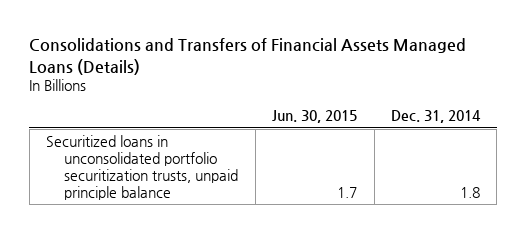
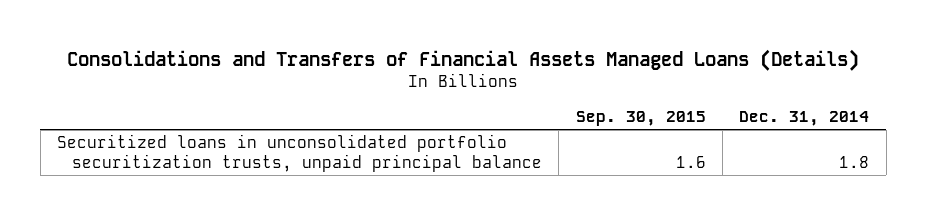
- | Jun. 30, 2015 | Dec. 31, 2014
+ | Sep. 30, 2015 | Dec. 31, 2014
- Securitized loans in unconsolidated portfolio securitization trusts, unpaid principle balance | 1.7 | 1.8
+ Securitized loans in unconsolidated portfolio securitization trusts, unpaid principal balance | 1.6 | 1.8

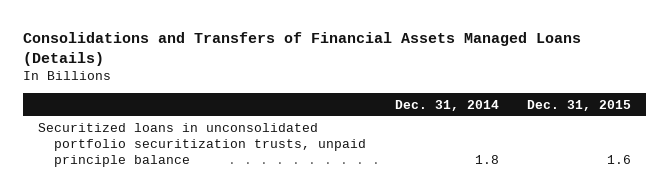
- | Sep. 30, 2015 | Dec. 31, 2014
+ | Dec. 31, 2014 | Dec. 31, 2015
- Securitized loans in unconsolidated portfolio securitization trusts, unpaid principal balance | 1.6 | 1.8
+ Securitized loans in unconsolidated portfolio securitization trusts, unpaid principle balance | 1.8 | 1.6

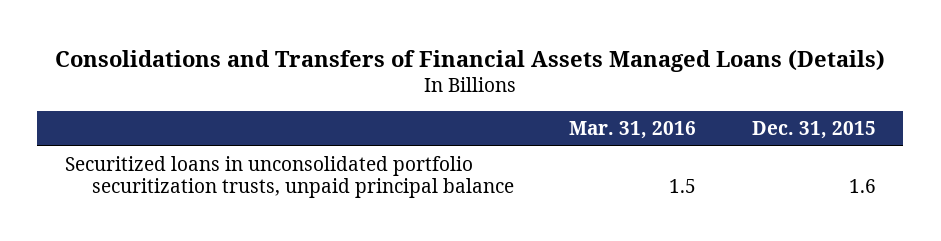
- | Dec. 31, 2014 | Dec. 31, 2015
+ | Mar. 31, 2016 | Dec. 31, 2015
- Securitized loans in unconsolidated portfolio securitization trusts, unpaid principle balance | 1.8 | 1.6
+ Securitized loans in unconsolidated portfolio securitization trusts, unpaid principal balance | 1.5 | 1.6

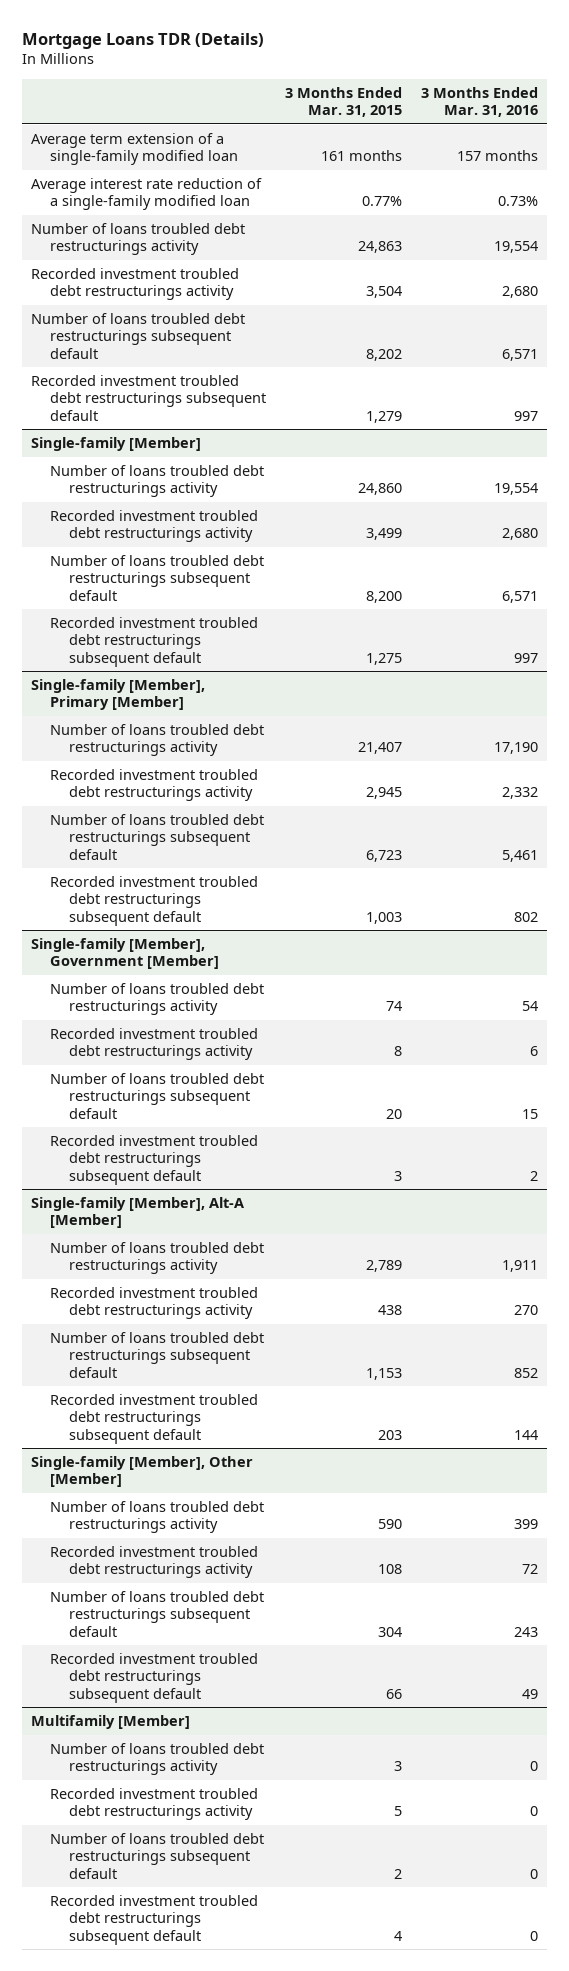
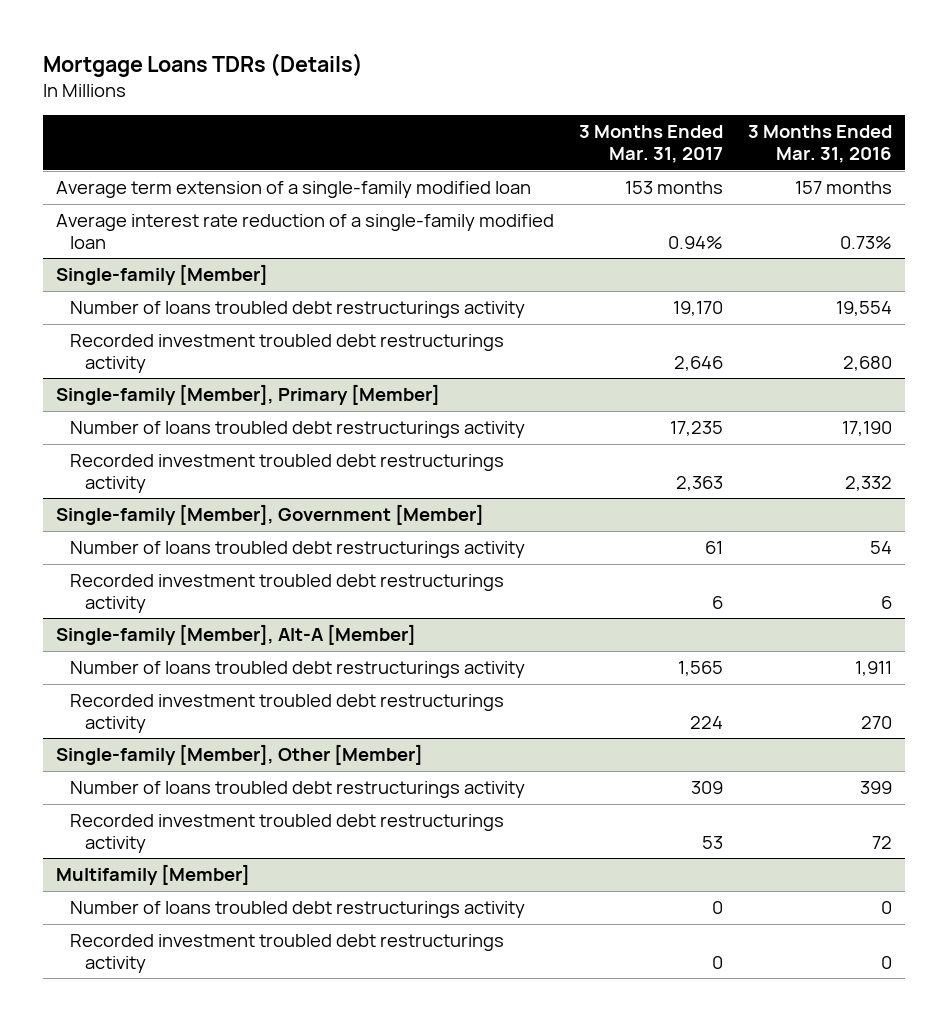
- Mortgage Loans TDR (Details)
+ Mortgage Loans TDRs (Details)
- | 3 Months Ended Mar. 31, 2015 | 3 Months Ended Mar. 31, 2016
+ | 3 Months Ended Mar. 31, 2017 | 3 Months Ended Mar. 31, 2016
- Number of loans troubled debt restructurings activity | 24,863 | 19,554
- Recorded investment troubled debt restructurings activity | 3,504 | 2,680
- Number of loans troubled debt restructurings subsequent default | 8,202 | 6,571
- Recorded investment troubled debt restructurings subsequent default | 1,279 | 997
@ Single-family [Member]
- Number of loans troubled debt restructurings subsequent default | 8,200 | 6,571
- Recorded investment troubled debt restructurings subsequent default | 1,275 | 997
@ Single-family [Member], Primary [Member]
- Number of loans troubled debt restructurings subsequent default | 6,723 | 5,461
- Recorded investment troubled debt restructurings subsequent default | 1,003 | 802
@ Single-family [Member], Government [Member]
- Number of loans troubled debt restructurings subsequent default | 20 | 15
- Recorded investment troubled debt restructurings subsequent default | 3 | 2
@ Single-family [Member], Alt-A [Member]
- Number of loans troubled debt restructurings subsequent default | 1,153 | 852
- Recorded investment troubled debt restructurings subsequent default | 203 | 144
@ Single-family [Member], Other [Member]
- Number of loans troubled debt restructurings subsequent default | 304 | 243
- Recorded investment troubled debt restructurings subsequent default | 66 | 49
@ Multifamily [Member]
- Number of loans troubled debt restructurings subsequent default | 2 | 0
- Recorded investment troubled debt restructurings subsequent default | 4 | 0

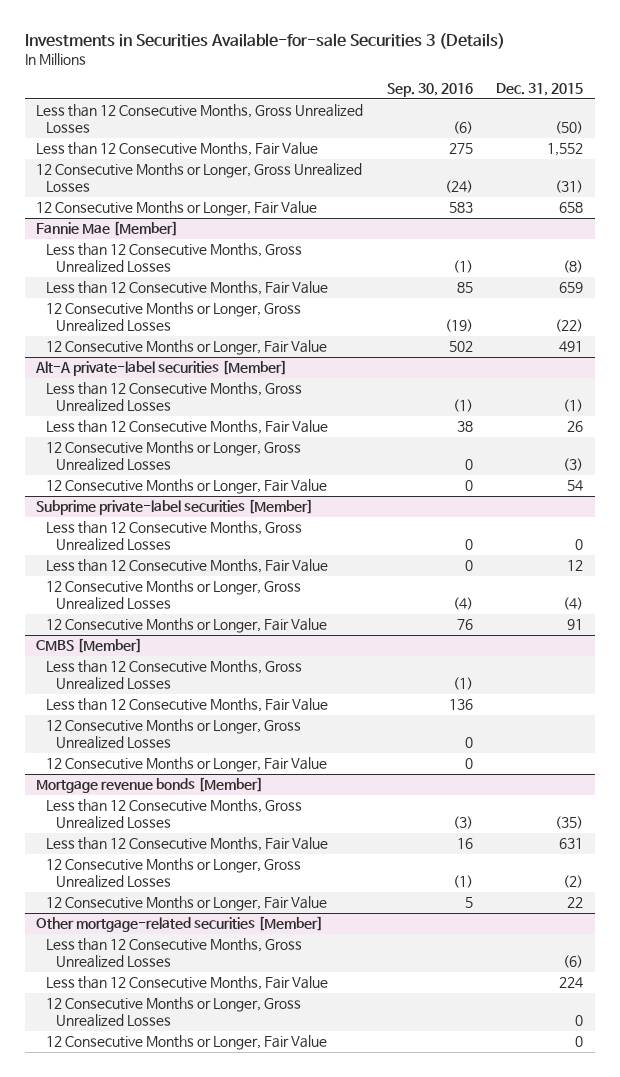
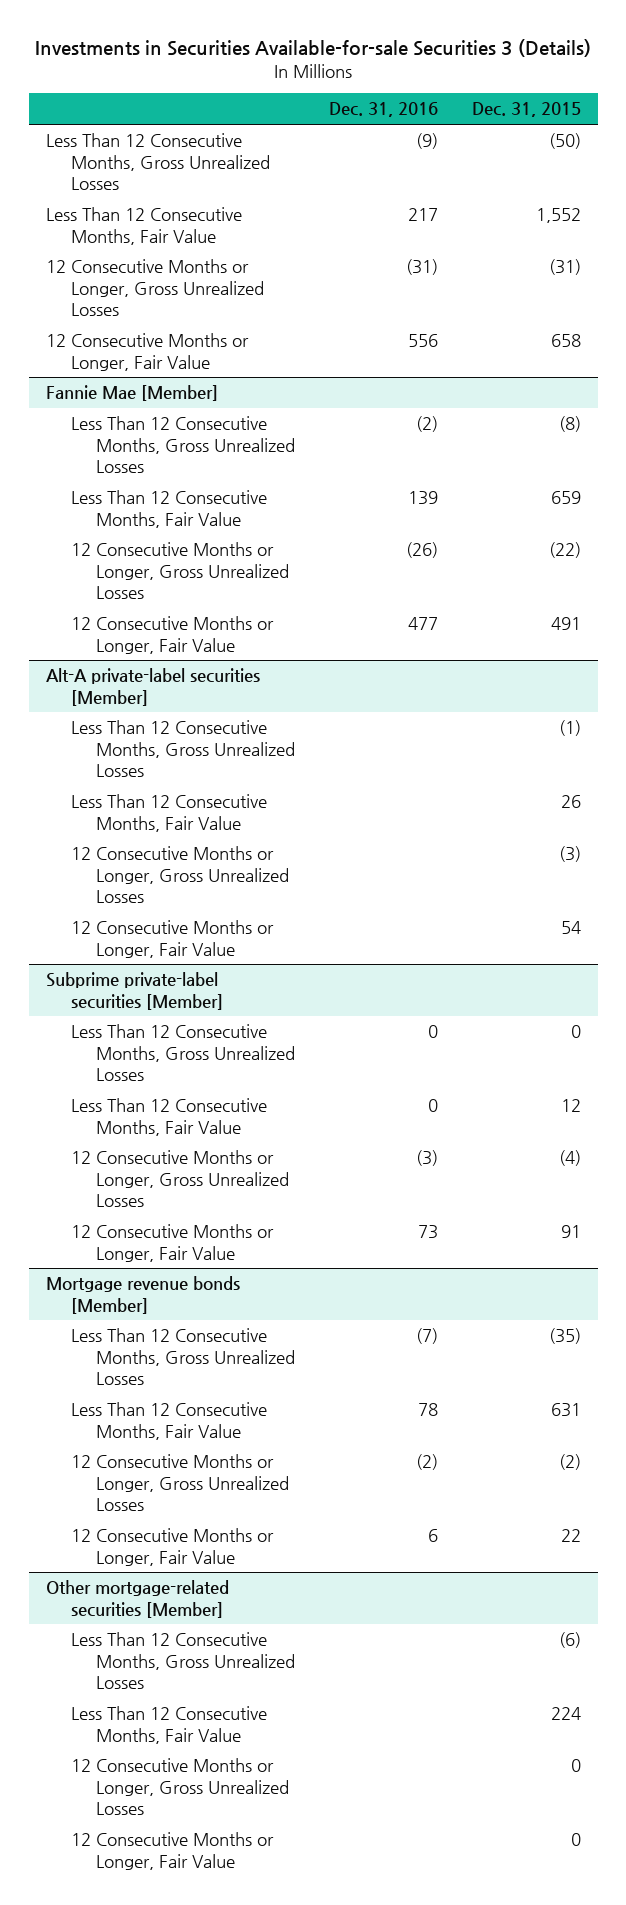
- | Sep. 30, 2016 | Dec. 31, 2015
+ | Dec. 31, 2016 | Dec. 31, 2015
- Less than 12 Consecutive Months, Gross Unrealized Losses | (6) | (50)
- Less than 12 Consecutive Months, Fair Value | 275 | 1,552
+ Less Than 12 Consecutive Months, Gross Unrealized Losses | (9) | (50)
+ Less Than 12 Consecutive Months, Fair Value | 217 | 1,552
@ Fannie Mae [Member]
- Less than 12 Consecutive Months, Gross Unrealized Losses | (1) | (8)
- Less than 12 Consecutive Months, Fair Value | 85 | 659
+ Less Than 12 Consecutive Months, Gross Unrealized Losses | (2) | (8)
+ Less Than 12 Consecutive Months, Fair Value | 139 | 659
@ Alt-A private-label securities [Member]
- Less than 12 Consecutive Months, Gross Unrealized Losses | (1) | (1)
- Less than 12 Consecutive Months, Fair Value | 38 | 26
+ Less Than 12 Consecutive Months, Gross Unrealized Losses | | (1)
+ Less Than 12 Consecutive Months, Fair Value | | 26
@ Subprime private-label securities [Member]
- Less than 12 Consecutive Months, Gross Unrealized Losses | 0 | 0
- Less than 12 Consecutive Months, Fair Value | 0 | 12
+ Less Than 12 Consecutive Months, Gross Unrealized Losses | 0 | 0
+ Less Than 12 Consecutive Months, Fair Value | 0 | 12
- CMBS [Member]
- Less than 12 Consecutive Months, Gross Unrealized Losses | (1) |
- Less than 12 Consecutive Months, Fair Value | 136 |
- 12 Consecutive Months or Longer, Gross Unrealized Losses | 0 |
- 12 Consecutive Months or Longer, Fair Value | 0 |
@ Mortgage revenue bonds [Member]
- Less than 12 Consecutive Months, Gross Unrealized Losses | (3) | (35)
- Less than 12 Consecutive Months, Fair Value | 16 | 631
+ Less Than 12 Consecutive Months, Gross Unrealized Losses | (7) | (35)
+ Less Than 12 Consecutive Months, Fair Value | 78 | 631
@ Other mortgage-related securities [Member]
- Less than 12 Consecutive Months, Gross Unrealized Losses | | (6)
- Less than 12 Consecutive Months, Fair Value | | 224
+ Less Than 12 Consecutive Months, Gross Unrealized Losses | | (6)
+ Less Than 12 Consecutive Months, Fair Value | | 224

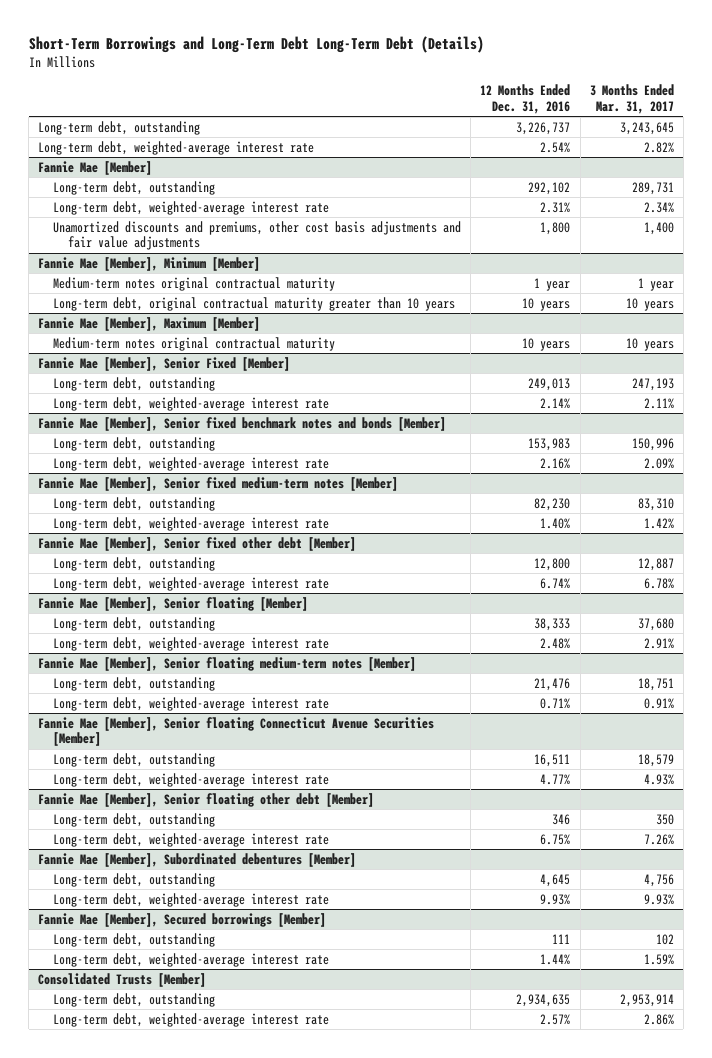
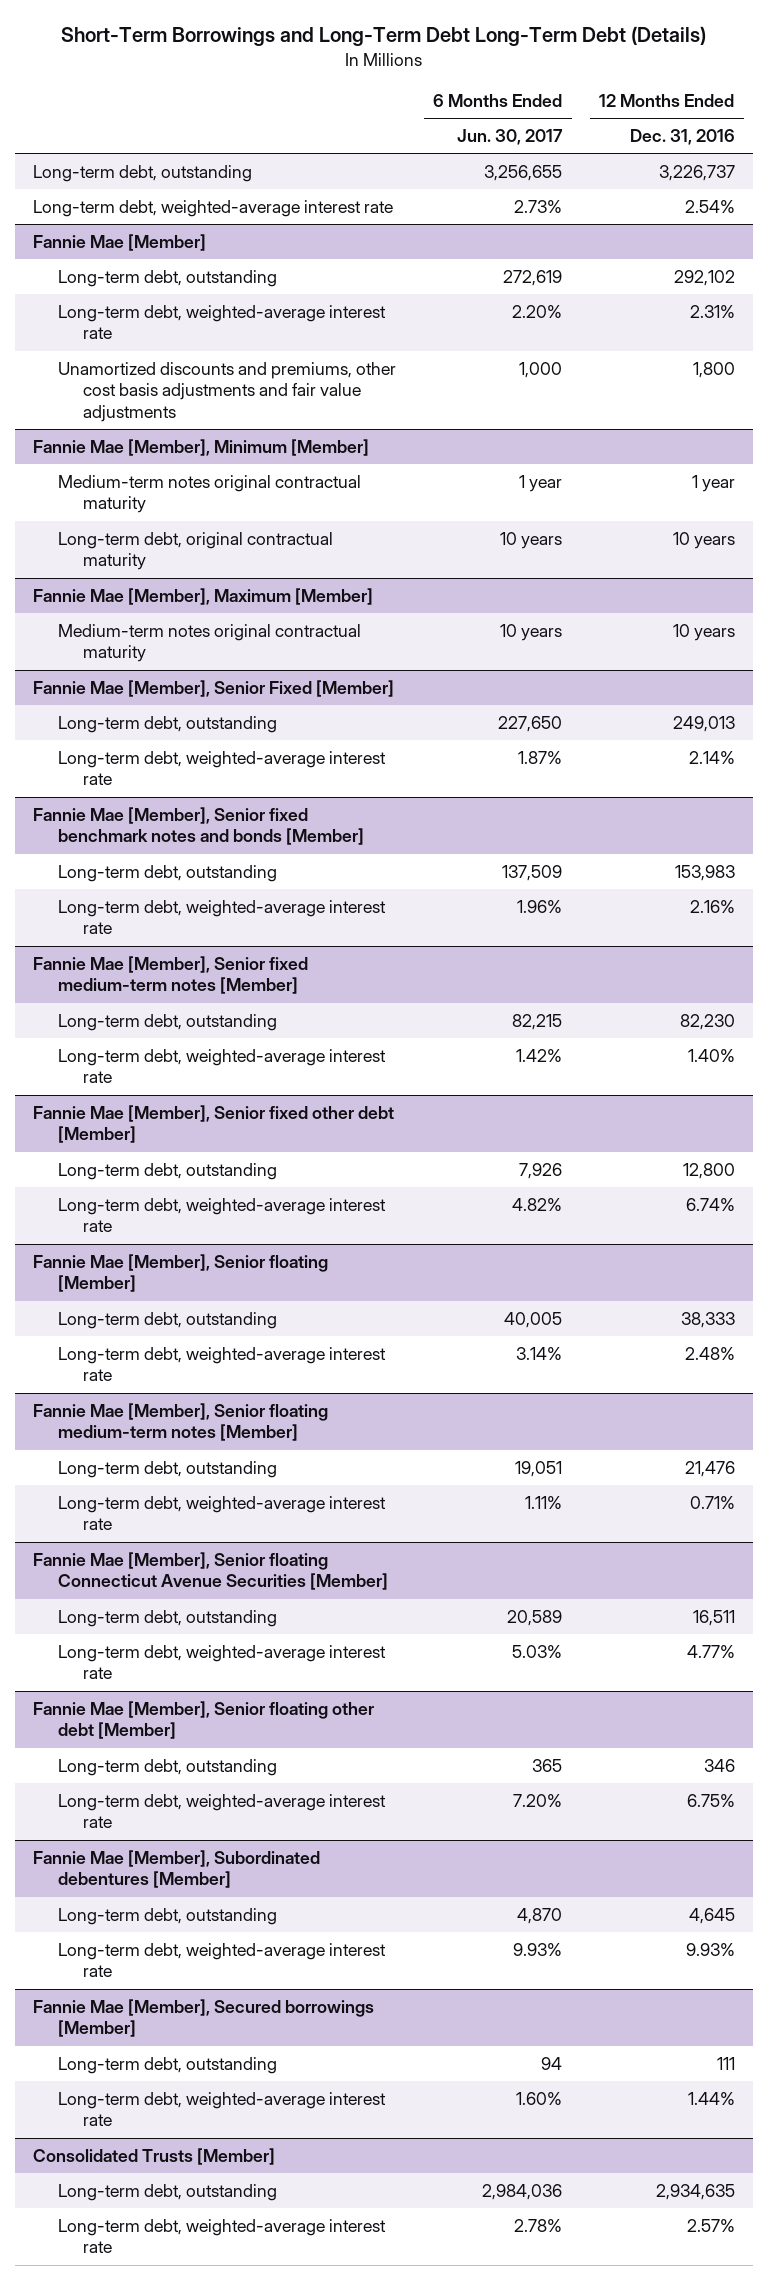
- | 12 Months Ended Dec. 31, 2016 | 3 Months Ended Mar. 31, 2017
+ | 6 Months Ended Jun. 30, 2017 | 12 Months Ended Dec. 31, 2016
@ Fannie Mae [Member], Minimum [Member]
- Long-term debt, original contractual maturity greater than 10 years | 10 years | 10 years
+ Long-term debt, original contractual maturity | 10 years | 10 years

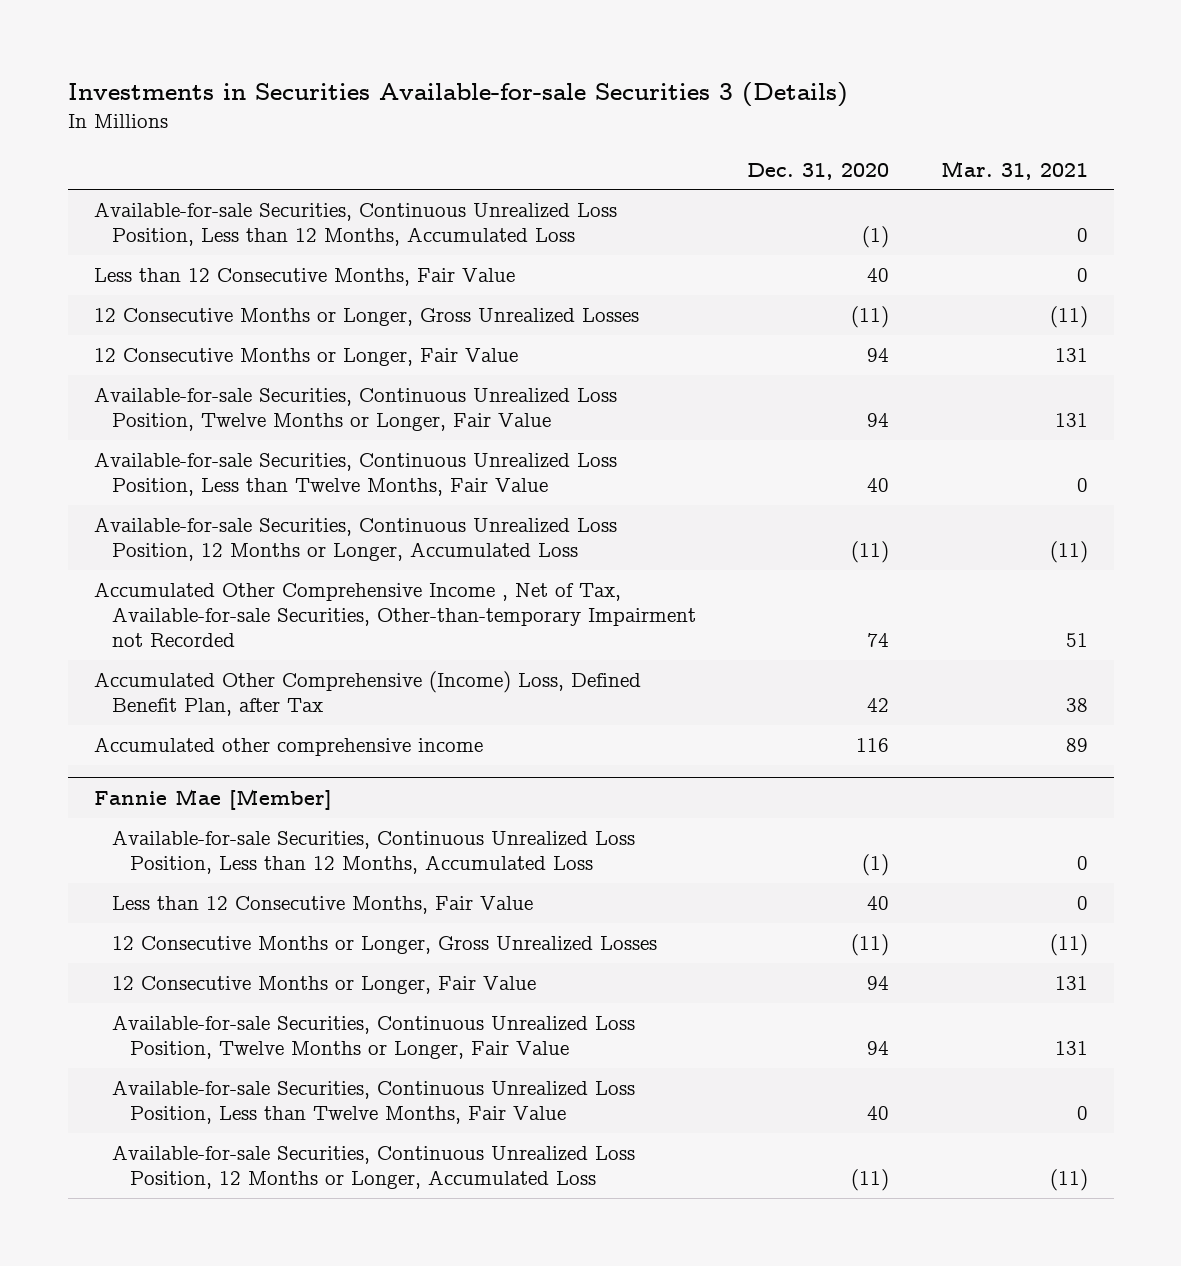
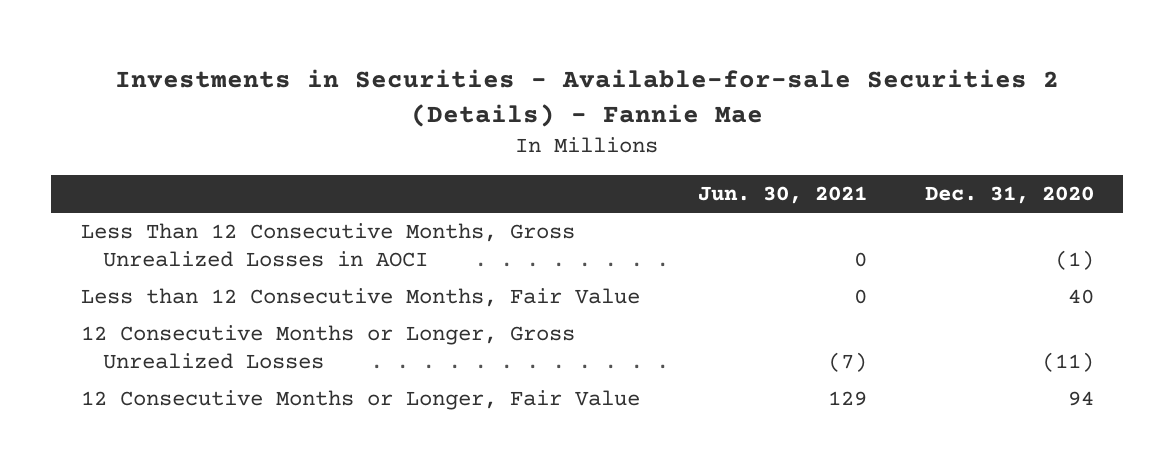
- Investments in Securities Available-for-sale Securities 3 (Details)
+ Investments in Securities - Available-for-sale Securities 2 (Details) - Fannie Mae
- | Dec. 31, 2020 | Mar. 31, 2021
+ | Jun. 30, 2021 | Dec. 31, 2020
- Available-for-sale Securities, Continuous Unrealized Loss Position, Less than 12 Months, Accumulated Loss | (1) | 0
- Less than 12 Consecutive Months, Fair Value | 40 | 0
- 12 Consecutive Months or Longer, Gross Unrealized Losses | (11) | (11)
- 12 Consecutive Months or Longer, Fair Value | 94 | 131
- Available-for-sale Securities, Continuous Unrealized Loss Position, Twelve Months or Longer, Fair Value | 94 | 131
- Available-for-sale Securities, Continuous Unrealized Loss Position, Less than Twelve Months, Fair Value | 40 | 0
- Available-for-sale Securities, Continuous Unrealized Loss Position, 12 Months or Longer, Accumulated Loss | (11) | (11)
- Accumulated Other Comprehensive Income , Net of Tax, Available-for-sale Securities, Other-than-temporary Impairment not Recorded | 74 | 51
- Accumulated Other Comprehensive (Income) Loss, Defined Benefit Plan, after Tax | 42 | 38
- Accumulated other comprehensive income | 116 | 89
- Fannie Mae [Member]
- Available-for-sale Securities, Continuous Unrealized Loss Position, Less than 12 Months, Accumulated Loss | (1) | 0
+ Less Than 12 Consecutive Months, Gross Unrealized Losses in AOCI | 0 | (1)
- Available-for-sale Securities, Continuous Unrealized Loss Position, Twelve Months or Longer, Fair Value | 94 | 131
- Available-for-sale Securities, Continuous Unrealized Loss Position, Less than Twelve Months, Fair Value | 40 | 0
- Available-for-sale Securities, Continuous Unrealized Loss Position, 12 Months or Longer, Accumulated Loss | (11) | (11)

